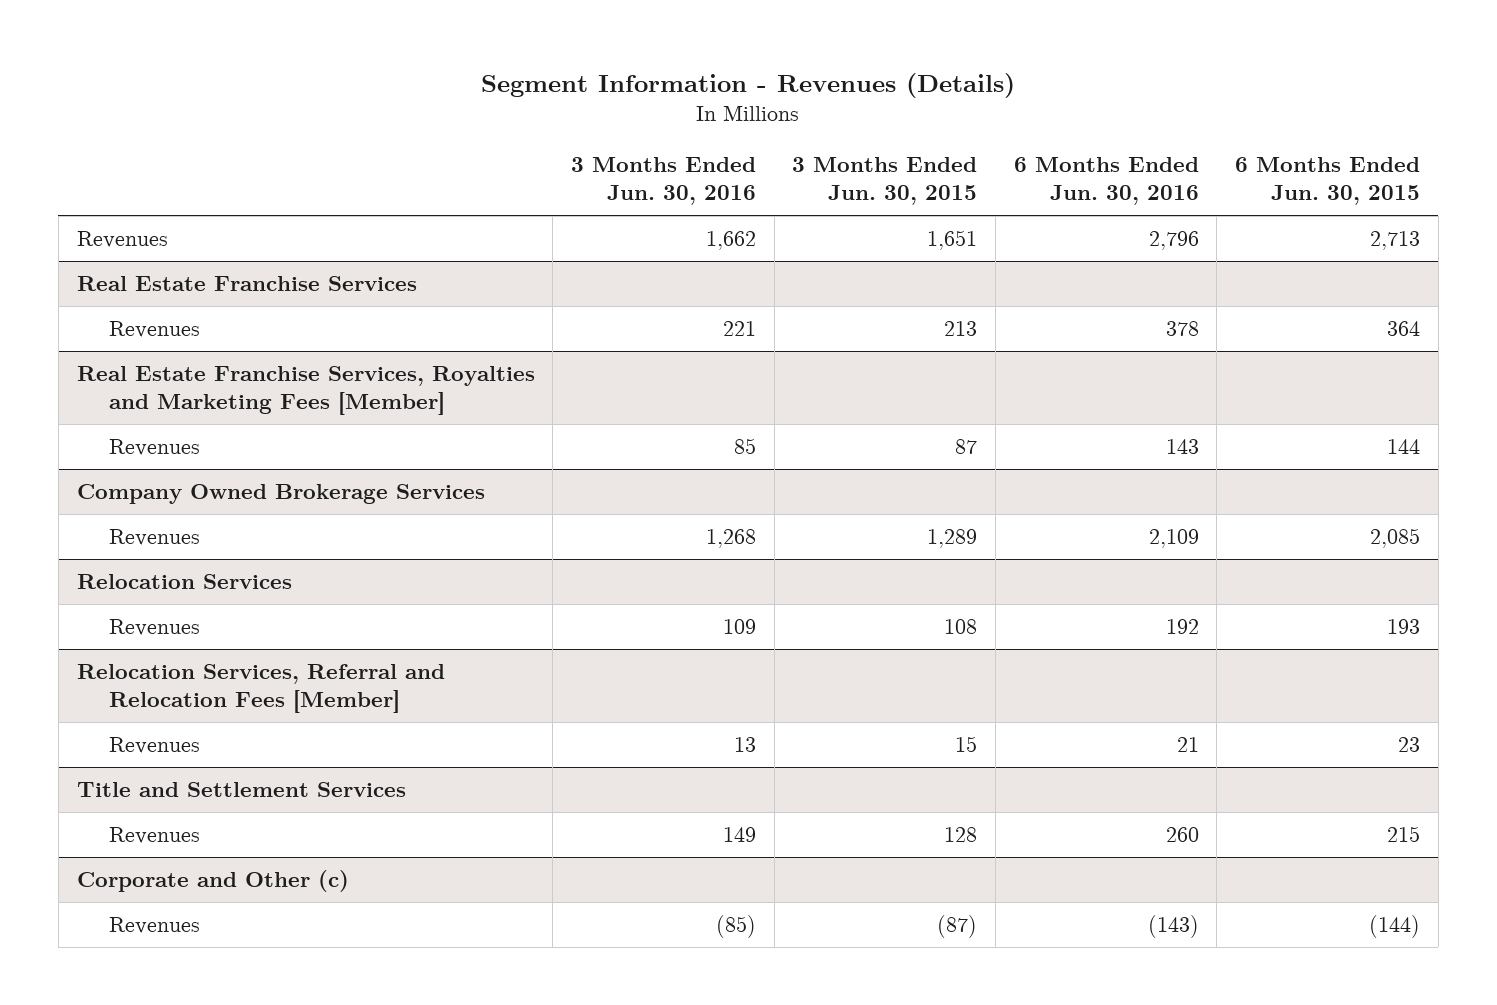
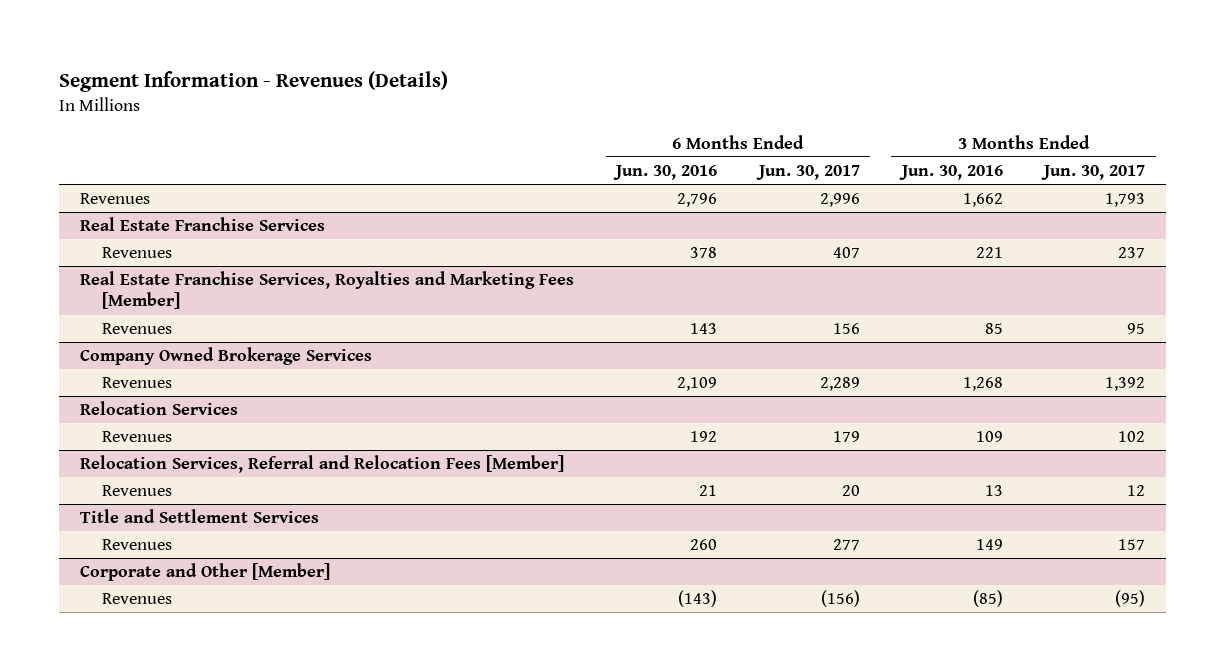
- | 3 Months Ended Jun. 30, 2016 | 3 Months Ended Jun. 30, 2015 | 6 Months Ended Jun. 30, 2016 | 6 Months Ended Jun. 30, 2015
+ | 6 Months Ended Jun. 30, 2016 | 6 Months Ended Jun. 30, 2017 | 3 Months Ended Jun. 30, 2016 | 3 Months Ended Jun. 30, 2017
- Corporate and Other (c)
+ Corporate and Other [Member]

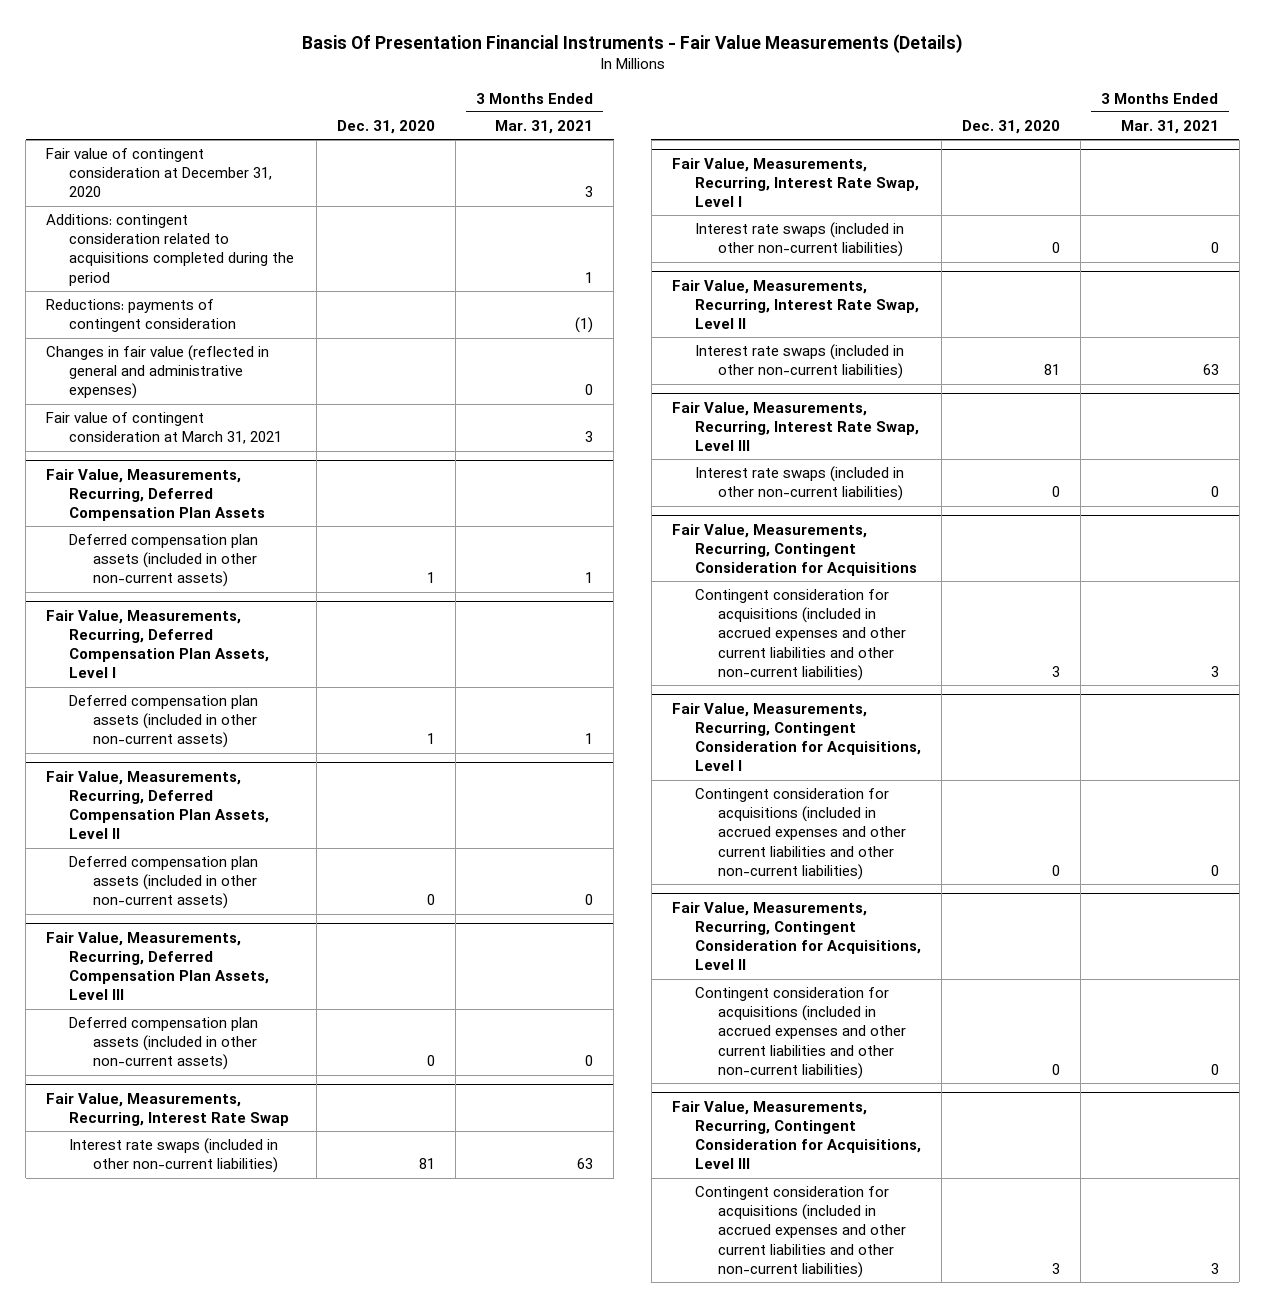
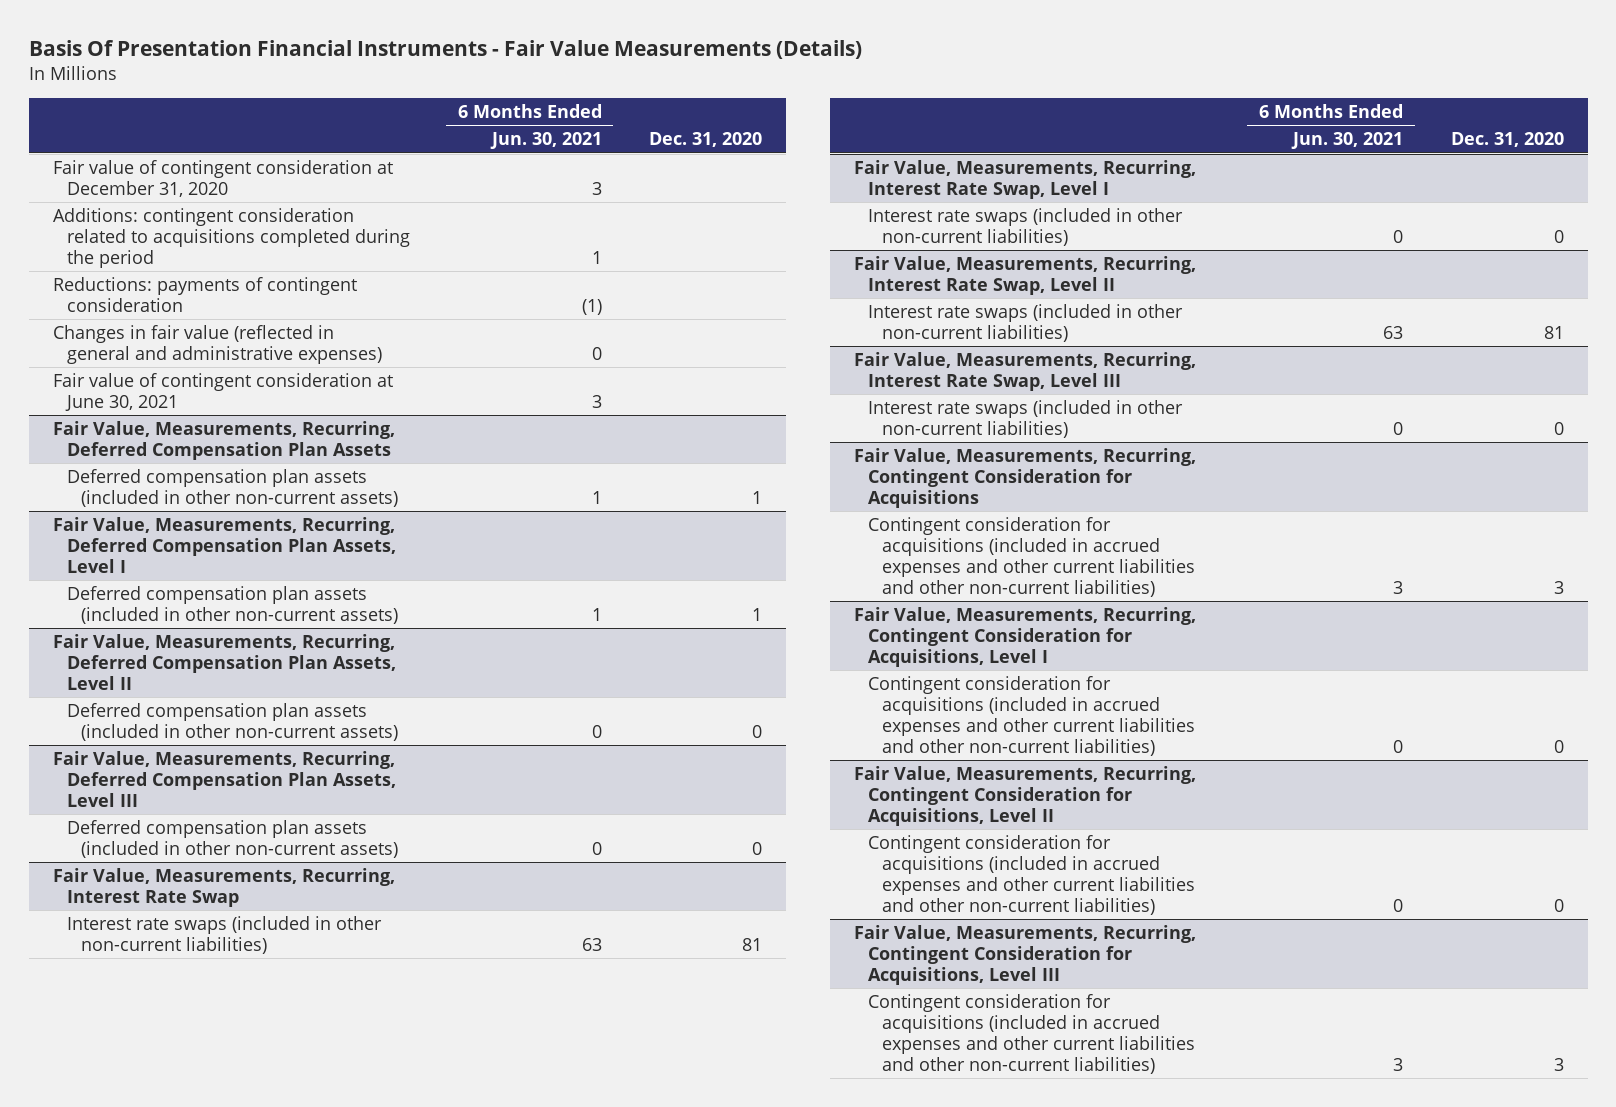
- | Dec. 31, 2020 | 3 Months Ended Mar. 31, 2021
+ | 6 Months Ended Jun. 30, 2021 | Dec. 31, 2020
- Fair value of contingent consideration at March 31, 2021 | | 3
+ Fair value of contingent consideration at June 30, 2021 | 3 |

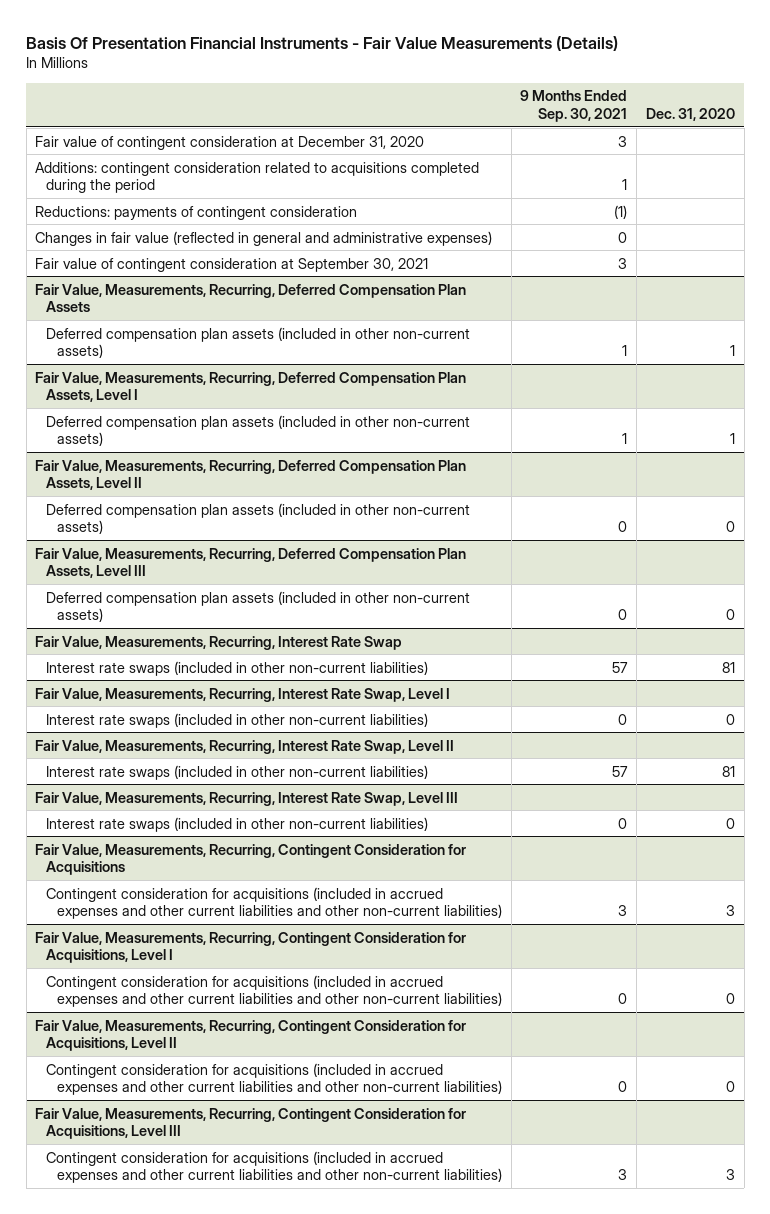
- | 6 Months Ended Jun. 30, 2021 | Dec. 31, 2020
+ | 9 Months Ended Sep. 30, 2021 | Dec. 31, 2020
- Fair value of contingent consideration at June 30, 2021 | 3 |
+ Fair value of contingent consideration at September 30, 2021 | 3 |

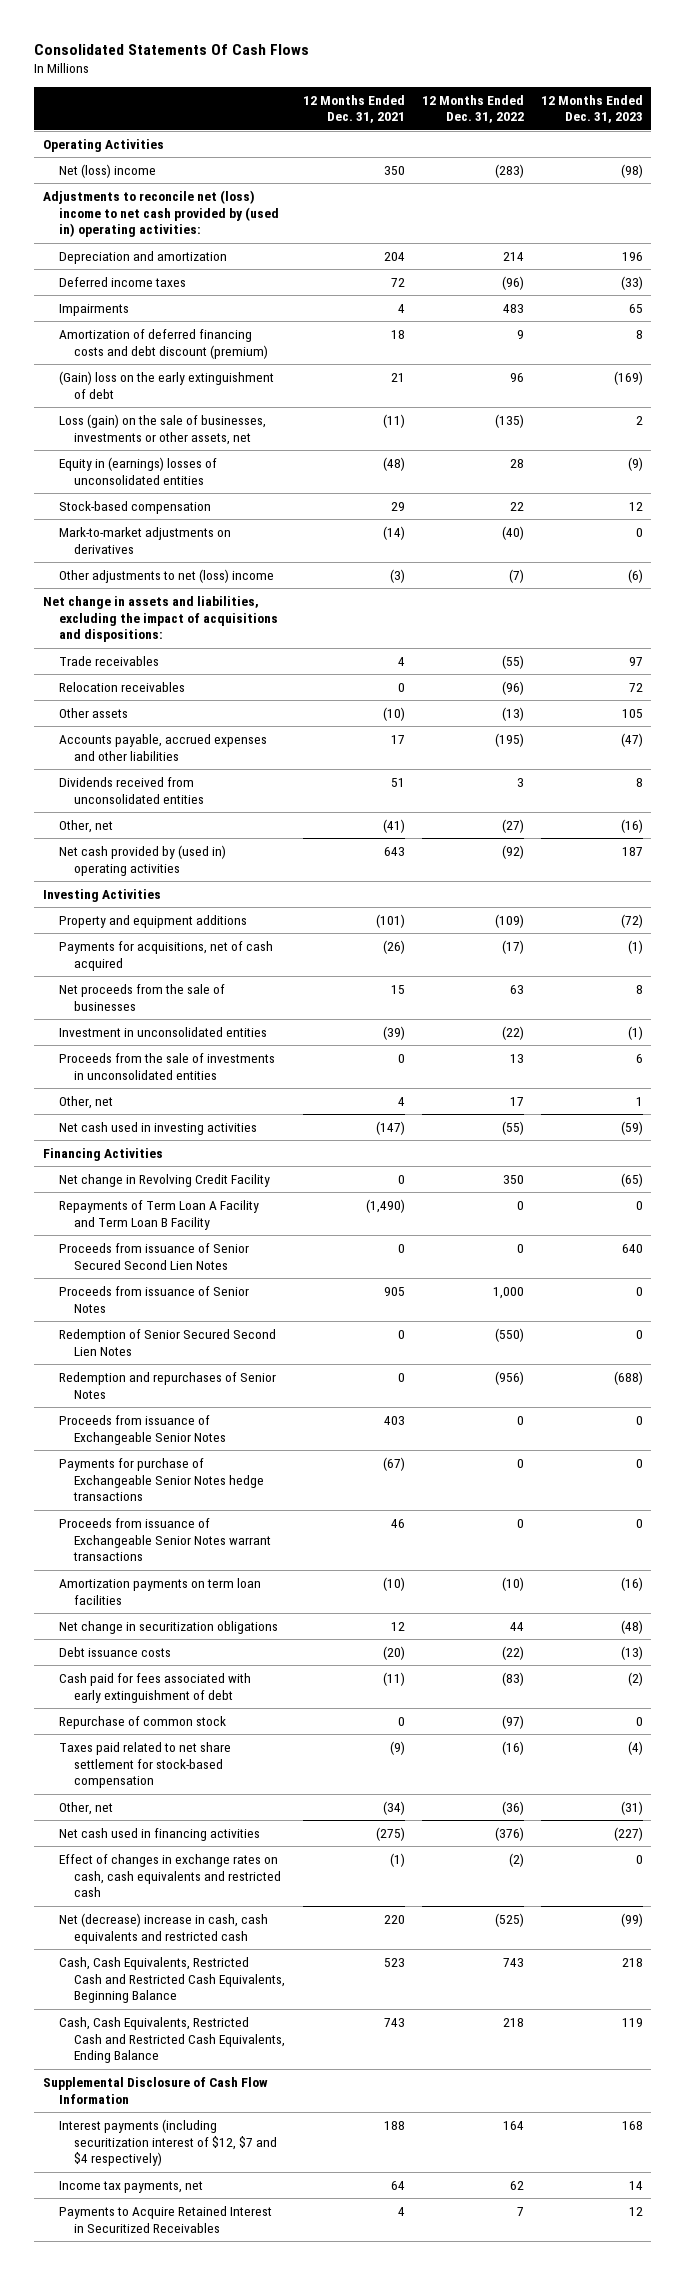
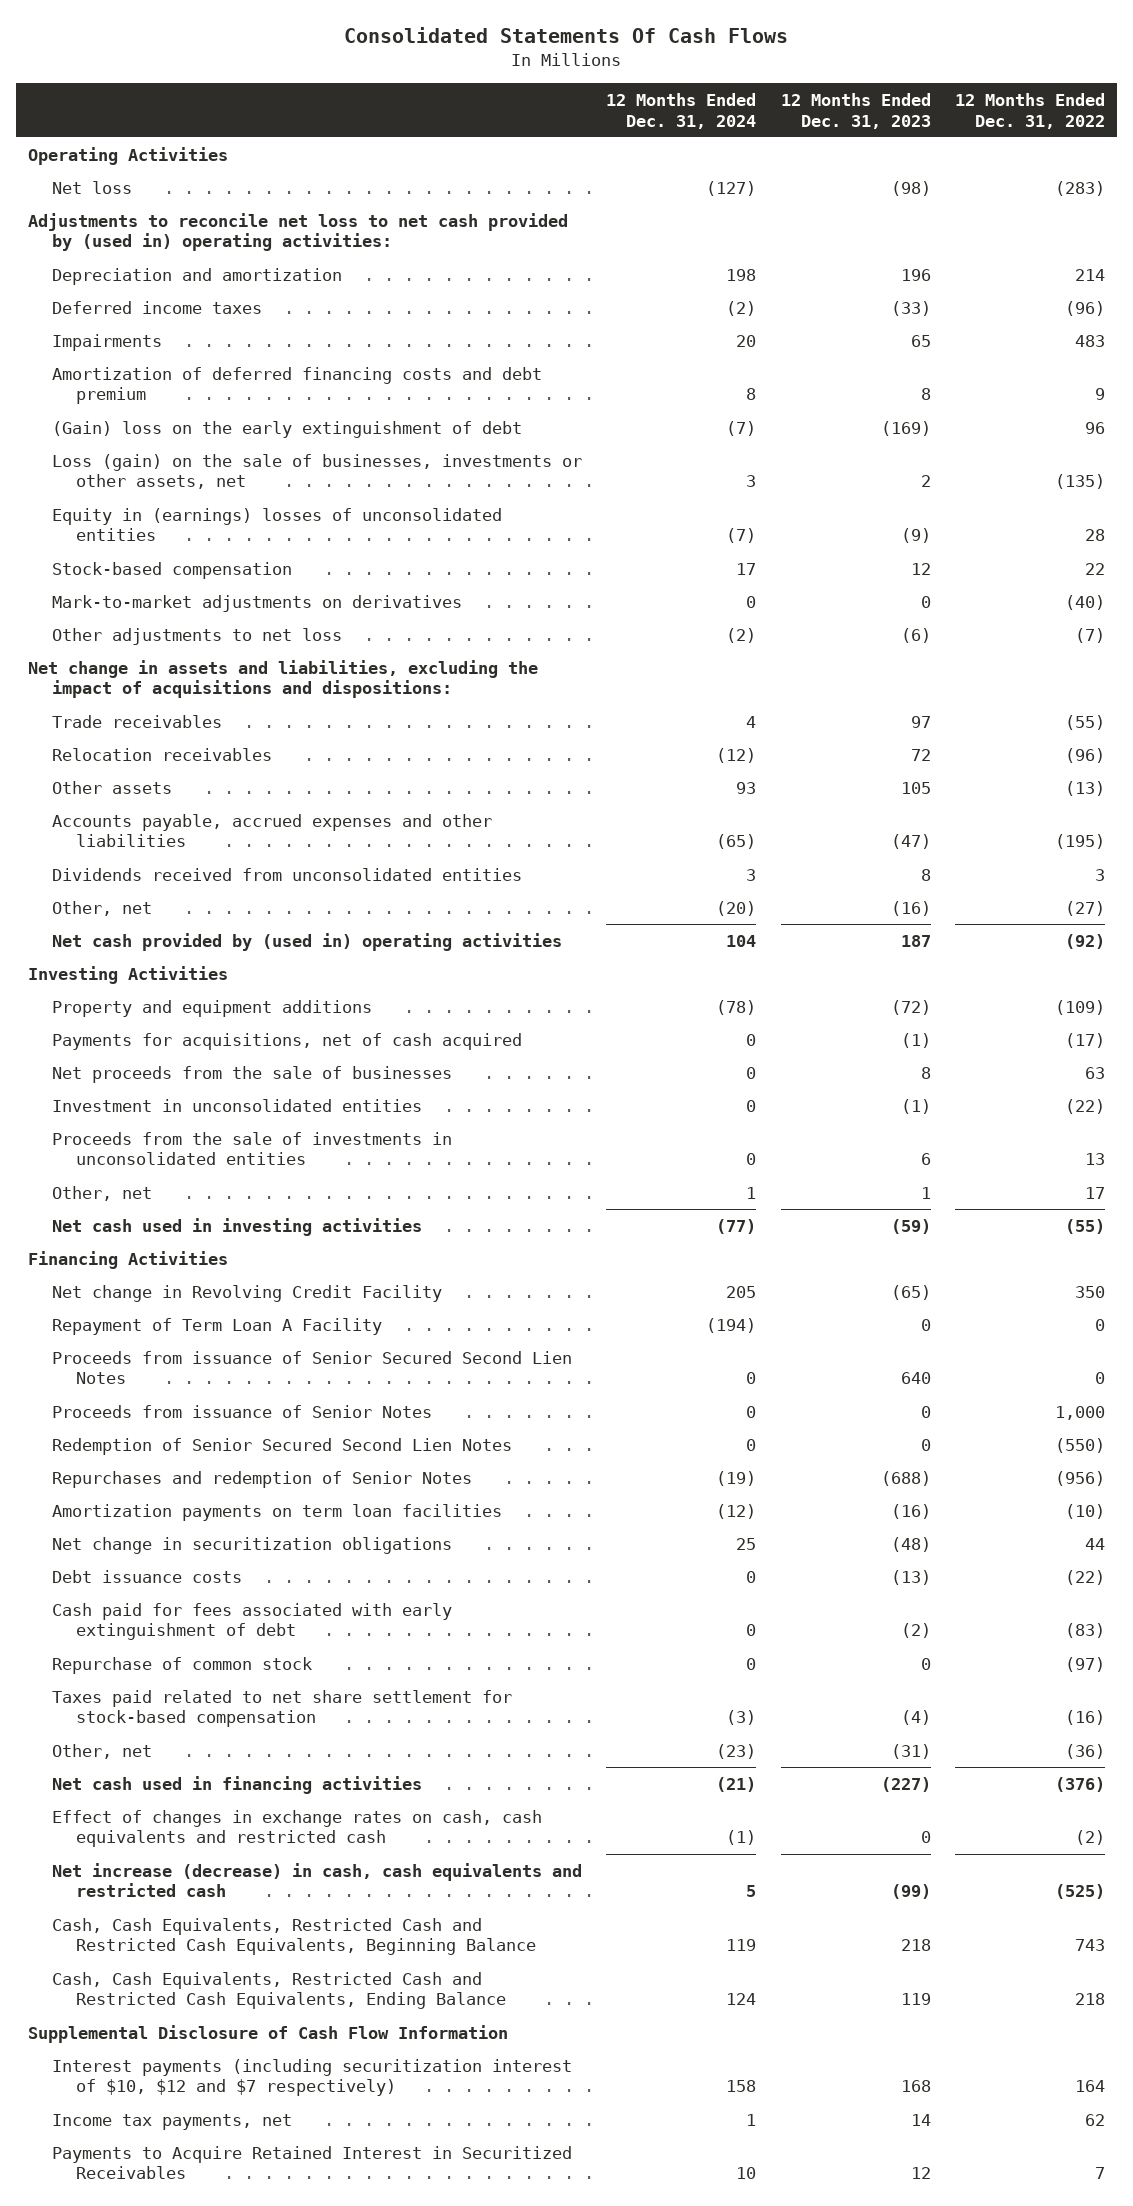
- | 12 Months Ended Dec. 31, 2021 | 12 Months Ended Dec. 31, 2022 | 12 Months Ended Dec. 31, 2023
+ | 12 Months Ended Dec. 31, 2024 | 12 Months Ended Dec. 31, 2023 | 12 Months Ended Dec. 31, 2022
- Net (loss) income | 350 | (283) | (98)
- Adjustments to reconcile net (loss) income to net cash provided by (used in) operating activities:
+ Net loss | (127) | (98) | (283)
+ Adjustments to reconcile net loss to net cash provided by (used in) operating activities:
- Amortization of deferred financing costs and debt discount (premium) | 18 | 9 | 8
+ Amortization of deferred financing costs and debt premium | 8 | 8 | 9
- Other adjustments to net (loss) income | (3) | (7) | (6)
+ Other adjustments to net loss | (2) | (6) | (7)
- Repayments of Term Loan A Facility and Term Loan B Facility | (1,490) | 0 | 0
+ Repayment of Term Loan A Facility | (194) | 0 | 0
- Redemption and repurchases of Senior Notes | 0 | (956) | (688)
- Proceeds from issuance of Exchangeable Senior Notes | 403 | 0 | 0
- Payments for purchase of Exchangeable Senior Notes hedge transactions | (67) | 0 | 0
- Proceeds from issuance of Exchangeable Senior Notes warrant transactions | 46 | 0 | 0
+ Repurchases and redemption of Senior Notes | (19) | (688) | (956)
- Net (decrease) increase in cash, cash equivalents and restricted cash | 220 | (525) | (99)
+ Net increase (decrease) in cash, cash equivalents and restricted cash | 5 | (99) | (525)
- Interest payments (including securitization interest of $12, $7 and $4 respectively) | 188 | 164 | 168
+ Interest payments (including securitization interest of $10, $12 and $7 respectively) | 158 | 168 | 164

